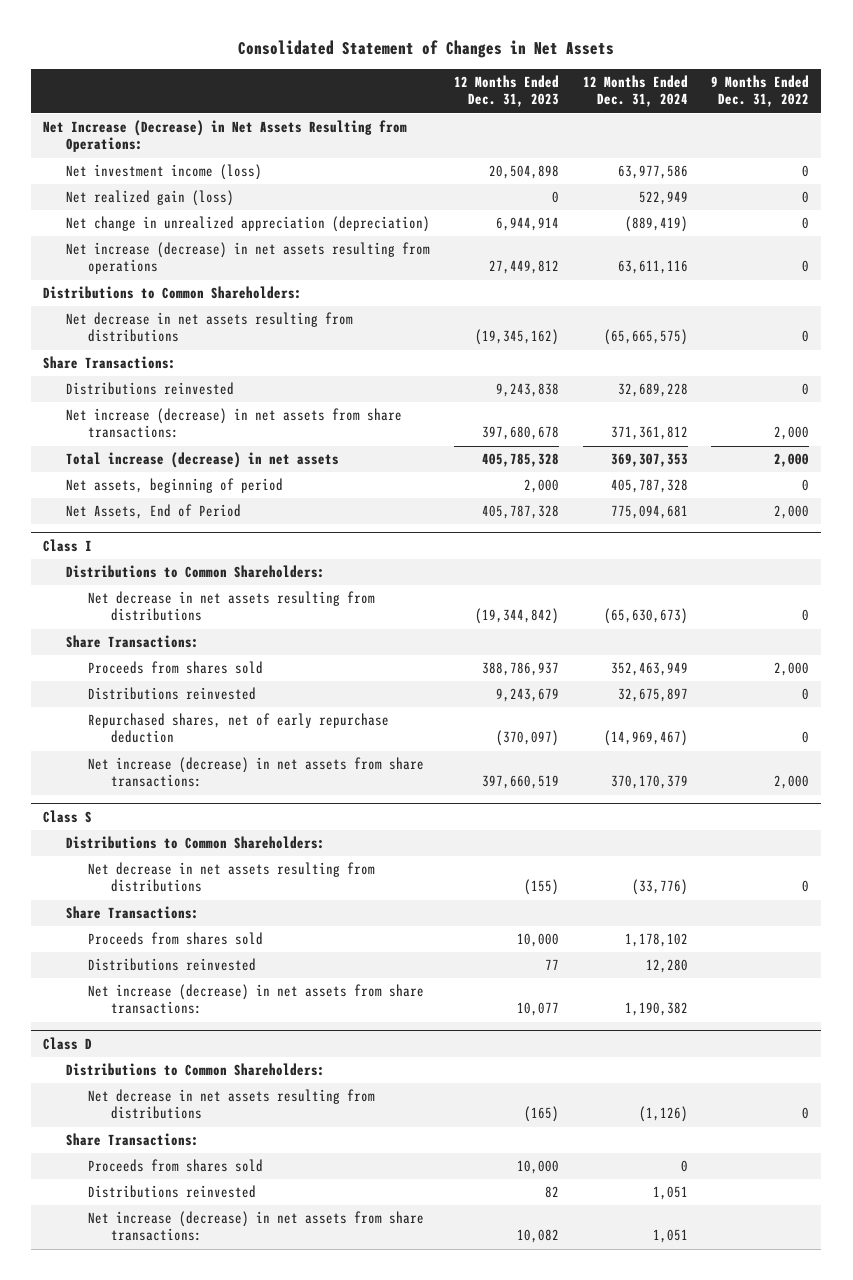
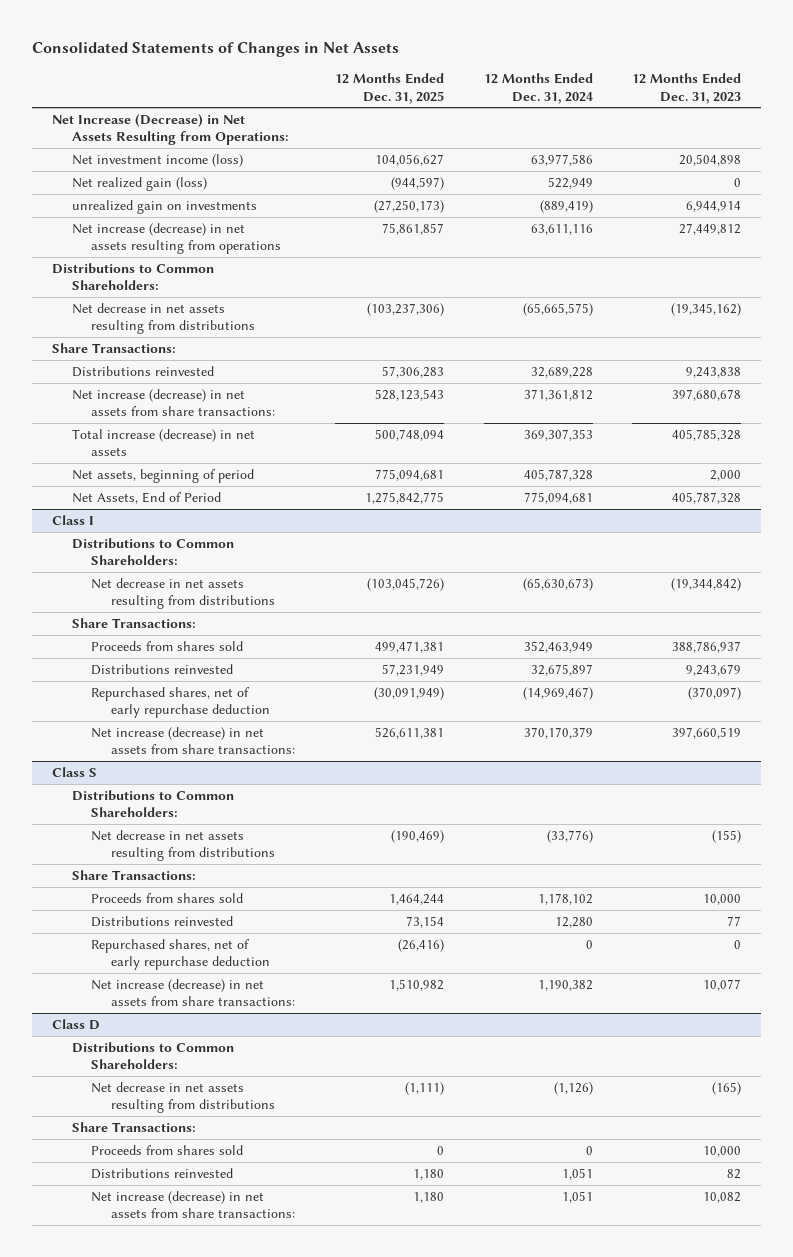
- Consolidated Statement of Changes in Net Assets
+ Consolidated Statements of Changes in Net Assets
- | 12 Months Ended Dec. 31, 2023 | 12 Months Ended Dec. 31, 2024 | 9 Months Ended Dec. 31, 2022
+ | 12 Months Ended Dec. 31, 2025 | 12 Months Ended Dec. 31, 2024 | 12 Months Ended Dec. 31, 2023
- Net change in unrealized appreciation (depreciation) | 6,944,914 | (889,419) | 0
+ unrealized gain on investments | (27,250,173) | (889,419) | 6,944,914
@ Class S
+ Repurchased shares, net of early repurchase deduction | (26,416) | 0 | 0

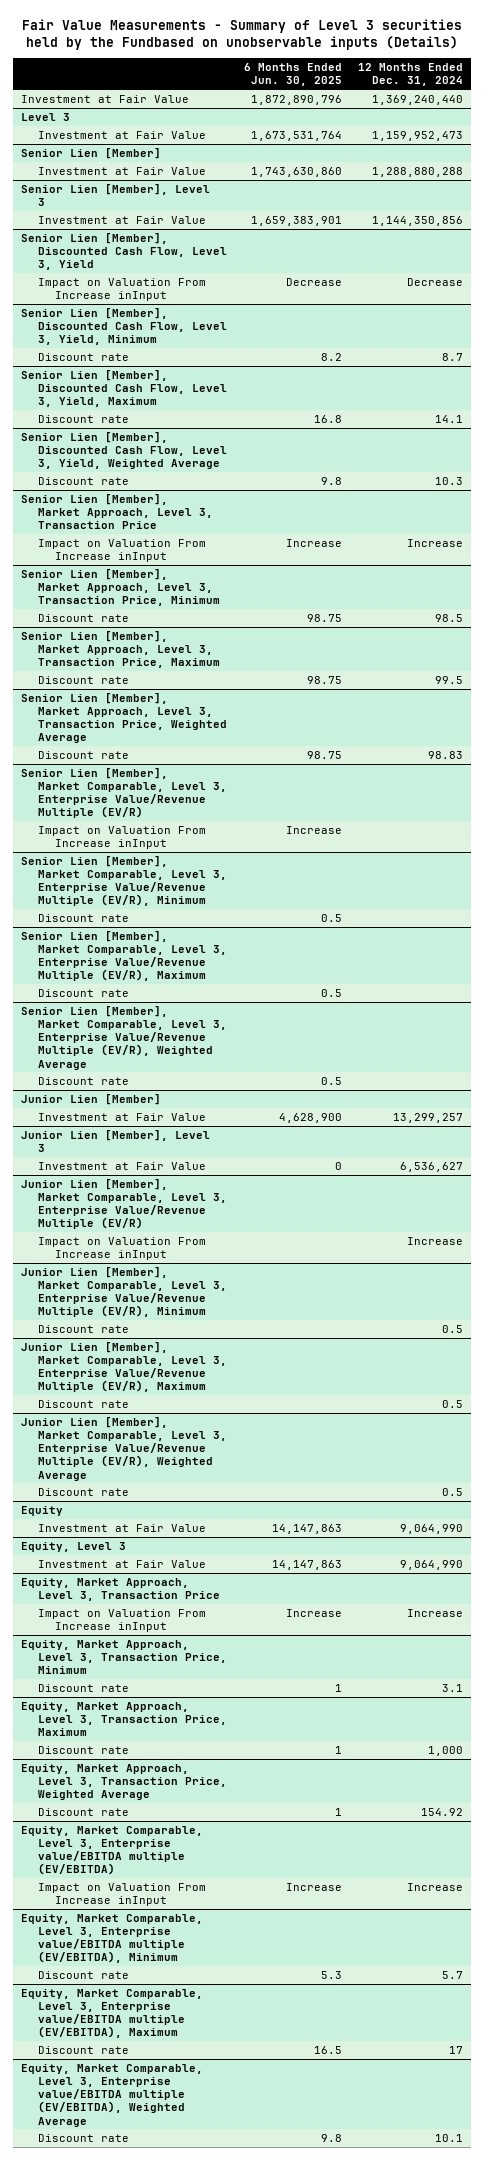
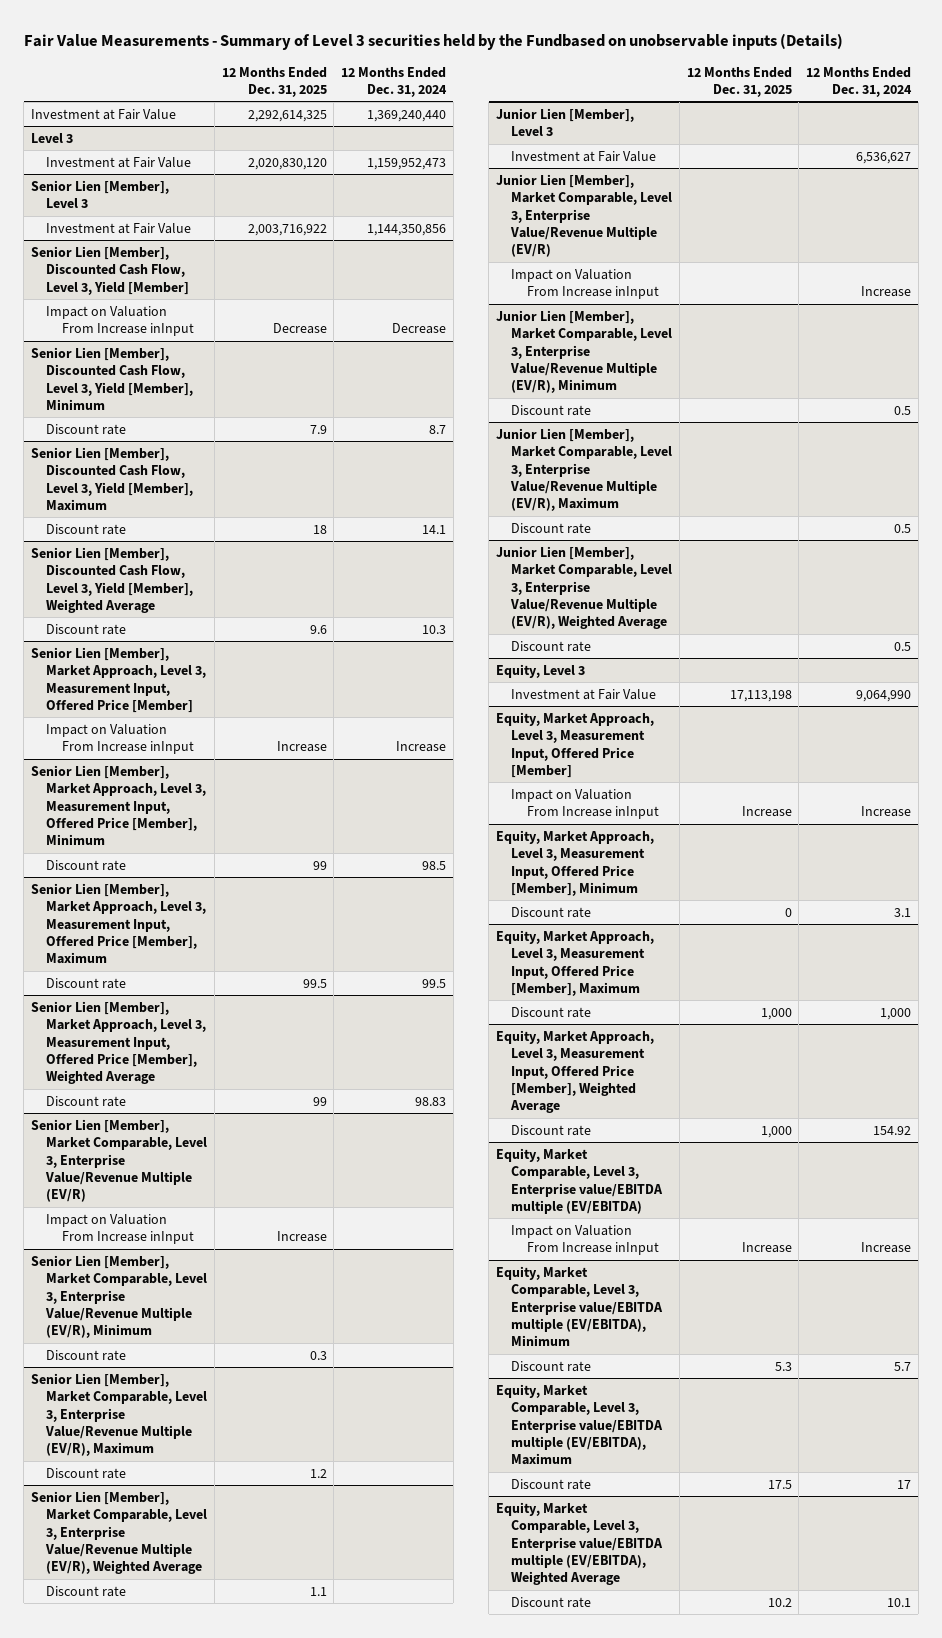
- | 6 Months Ended Jun. 30, 2025 | 12 Months Ended Dec. 31, 2024
+ | 12 Months Ended Dec. 31, 2025 | 12 Months Ended Dec. 31, 2024
- Senior Lien [Member]
- Investment at Fair Value | 1,743,630,860 | 1,288,880,288
- Senior Lien [Member], Discounted Cash Flow, Level 3, Yield
+ Senior Lien [Member], Discounted Cash Flow, Level 3, Yield [Member]
- Senior Lien [Member], Discounted Cash Flow, Level 3, Yield, Minimum
+ Senior Lien [Member], Discounted Cash Flow, Level 3, Yield [Member], Minimum
- Senior Lien [Member], Discounted Cash Flow, Level 3, Yield, Maximum
+ Senior Lien [Member], Discounted Cash Flow, Level 3, Yield [Member], Maximum
- Senior Lien [Member], Discounted Cash Flow, Level 3, Yield, Weighted Average
+ Senior Lien [Member], Discounted Cash Flow, Level 3, Yield [Member], Weighted Average
- Senior Lien [Member], Market Approach, Level 3, Transaction Price
+ Senior Lien [Member], Market Approach, Level 3, Measurement Input, Offered Price [Member]
- Senior Lien [Member], Market Approach, Level 3, Transaction Price, Minimum
+ Senior Lien [Member], Market Approach, Level 3, Measurement Input, Offered Price [Member], Minimum
- Senior Lien [Member], Market Approach, Level 3, Transaction Price, Maximum
+ Senior Lien [Member], Market Approach, Level 3, Measurement Input, Offered Price [Member], Maximum
- Senior Lien [Member], Market Approach, Level 3, Transaction Price, Weighted Average
+ Senior Lien [Member], Market Approach, Level 3, Measurement Input, Offered Price [Member], Weighted Average
- Junior Lien [Member]
- Investment at Fair Value | 4,628,900 | 13,299,257
- Equity
- Investment at Fair Value | 14,147,863 | 9,064,990
- Equity, Market Approach, Level 3, Transaction Price
+ Equity, Market Approach, Level 3, Measurement Input, Offered Price [Member]
- Equity, Market Approach, Level 3, Transaction Price, Minimum
+ Equity, Market Approach, Level 3, Measurement Input, Offered Price [Member], Minimum
- Equity, Market Approach, Level 3, Transaction Price, Maximum
+ Equity, Market Approach, Level 3, Measurement Input, Offered Price [Member], Maximum
- Equity, Market Approach, Level 3, Transaction Price, Weighted Average
+ Equity, Market Approach, Level 3, Measurement Input, Offered Price [Member], Weighted Average

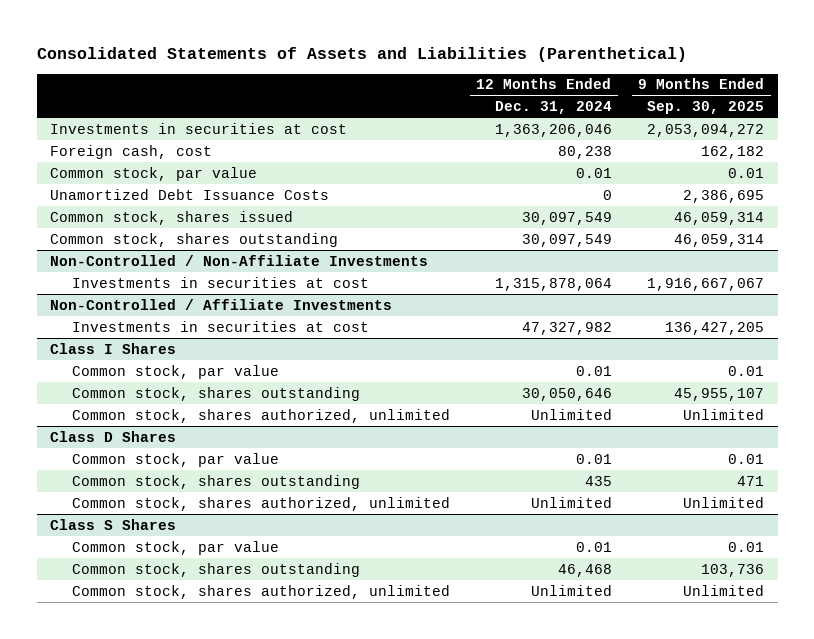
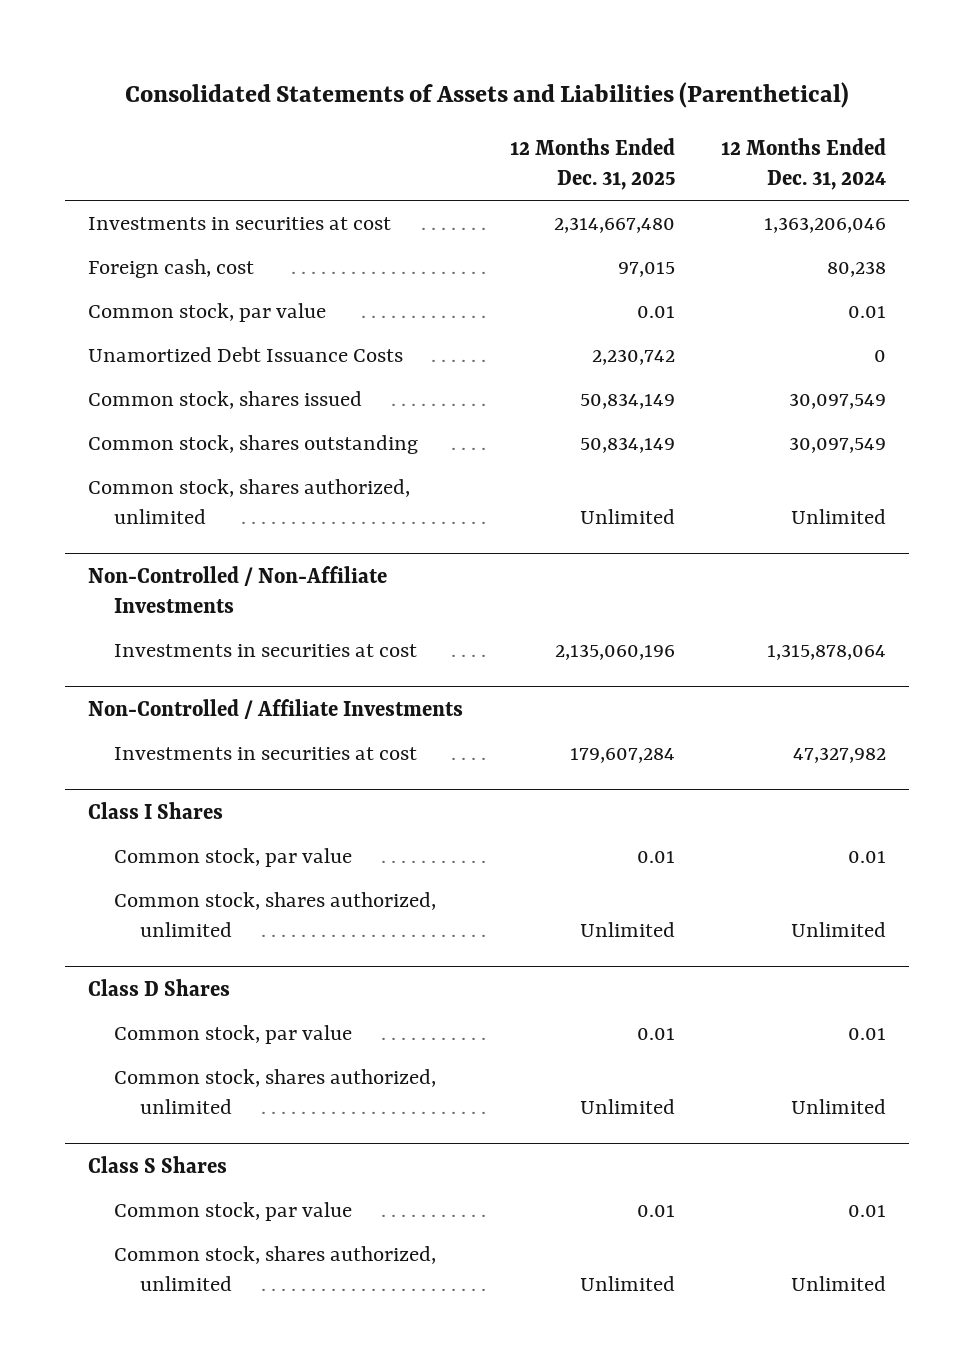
- | 12 Months Ended Dec. 31, 2024 | 9 Months Ended Sep. 30, 2025
+ | 12 Months Ended Dec. 31, 2025 | 12 Months Ended Dec. 31, 2024
+ Common stock, shares authorized, unlimited | Unlimited | Unlimited
@ Class I Shares
- Common stock, shares outstanding | 30,050,646 | 45,955,107
@ Class D Shares
- Common stock, shares outstanding | 435 | 471
@ Class S Shares
- Common stock, shares outstanding | 46,468 | 103,736

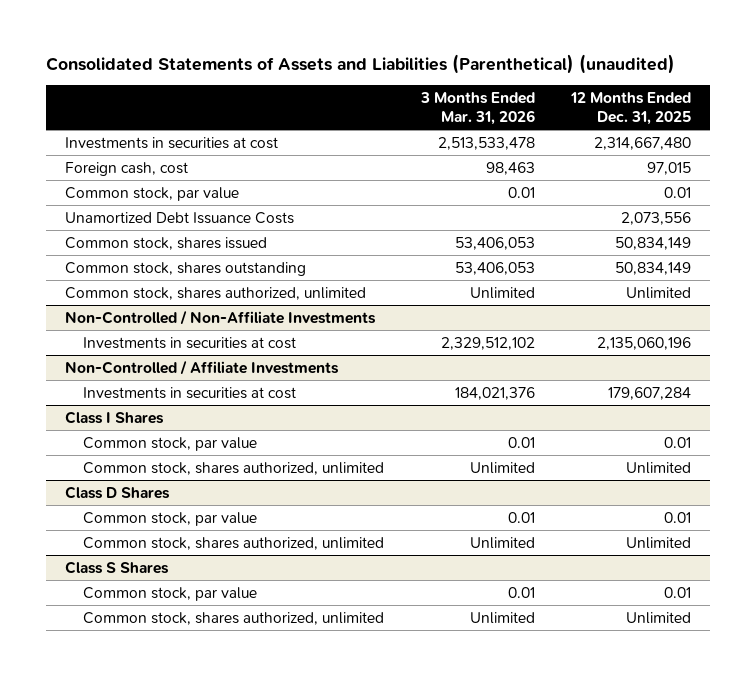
- Consolidated Statements of Assets and Liabilities (Parenthetical)
+ Consolidated Statements of Assets and Liabilities (Parenthetical) (unaudited)
- | 12 Months Ended Dec. 31, 2025 | 12 Months Ended Dec. 31, 2024
+ | 3 Months Ended Mar. 31, 2026 | 12 Months Ended Dec. 31, 2025
- Unamortized Debt Issuance Costs | 2,230,742 | 0
+ Unamortized Debt Issuance Costs | | 2,073,556

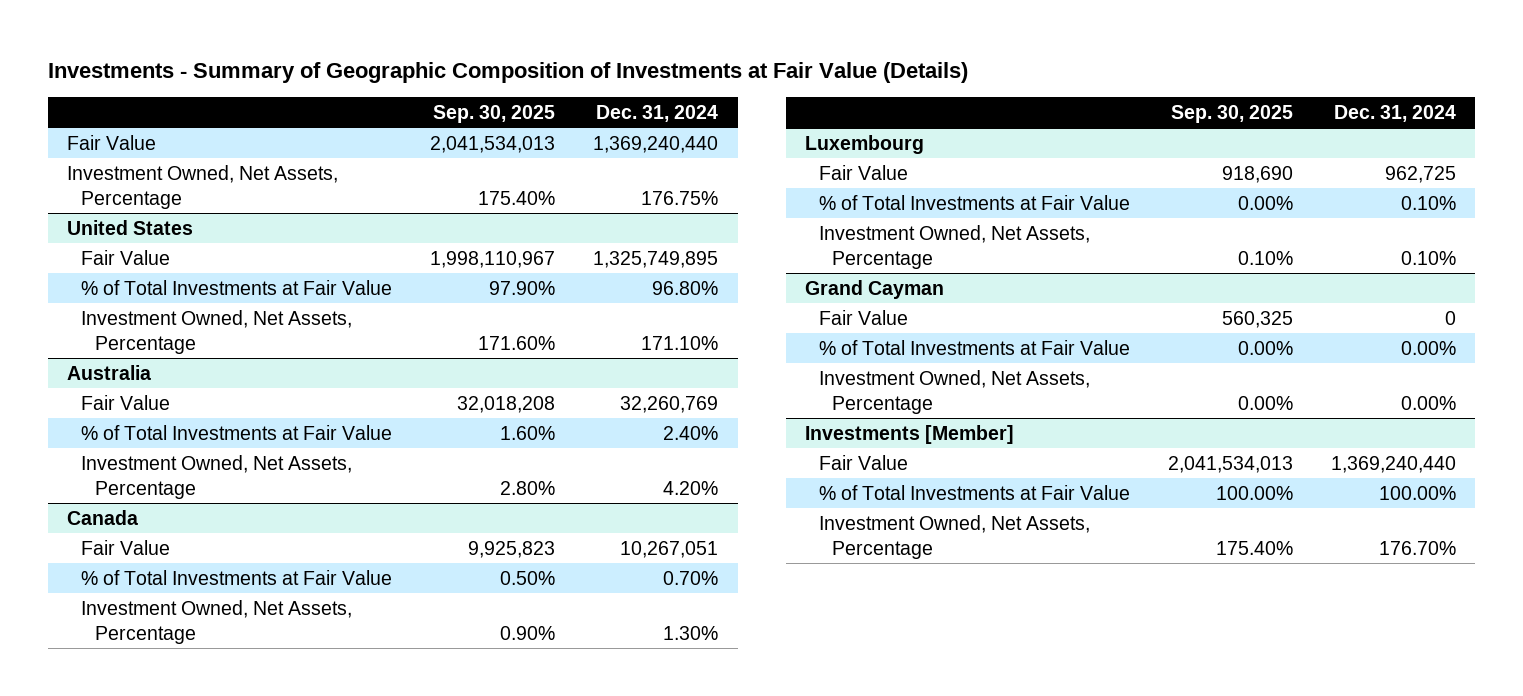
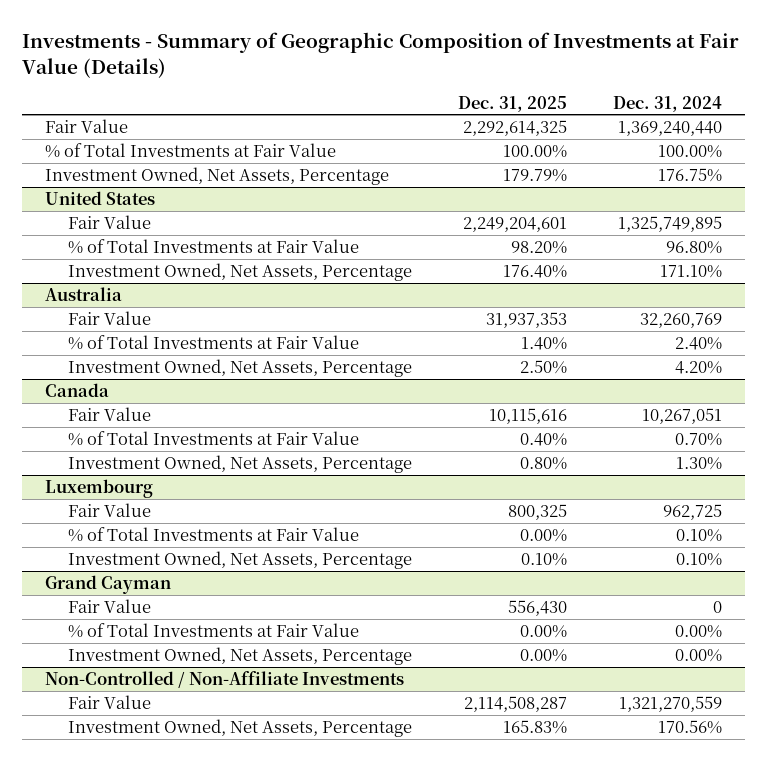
- | Sep. 30, 2025 | Dec. 31, 2024
+ | Dec. 31, 2025 | Dec. 31, 2024
+ % of Total Investments at Fair Value | 100.00% | 100.00%
- Investments [Member]
- Fair Value | 2,041,534,013 | 1,369,240,440
- % of Total Investments at Fair Value | 100.00% | 100.00%
- Investment Owned, Net Assets, Percentage | 175.40% | 176.70%
+ Non-Controlled / Non-Affiliate Investments
+ Fair Value | 2,114,508,287 | 1,321,270,559
+ Investment Owned, Net Assets, Percentage | 165.83% | 170.56%

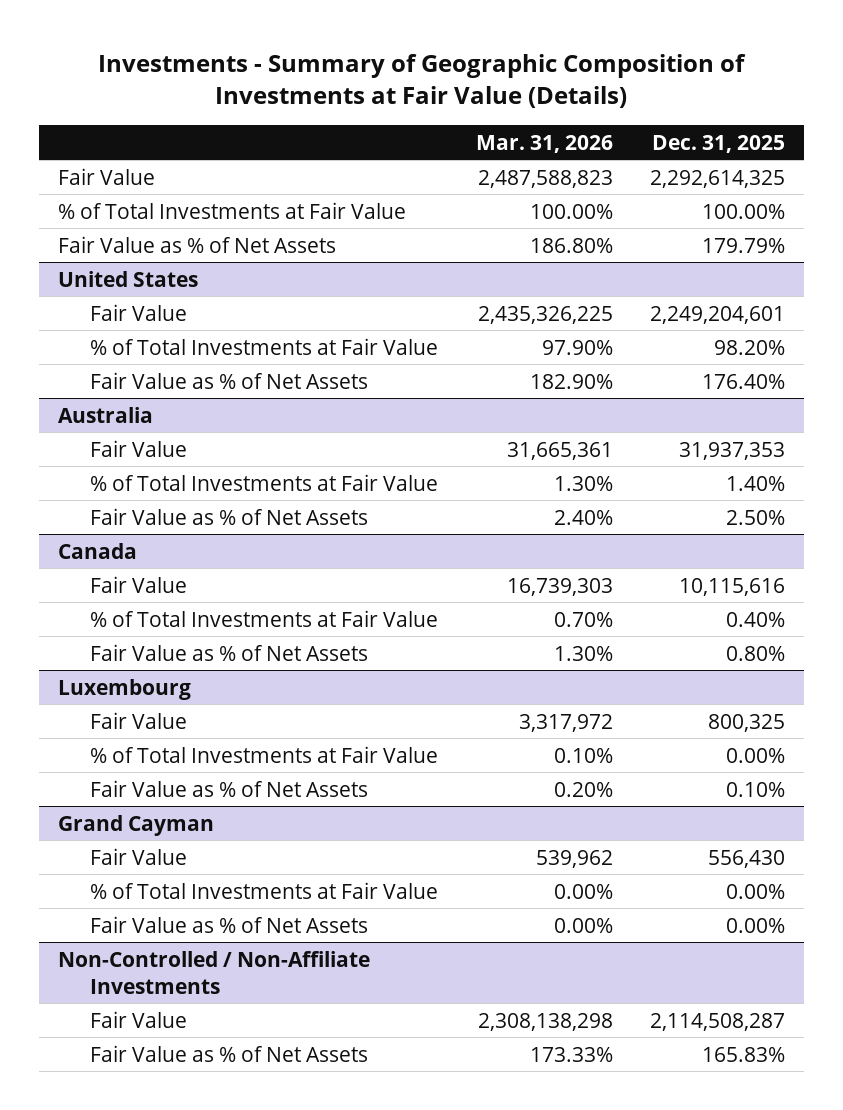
- | Dec. 31, 2025 | Dec. 31, 2024
+ | Mar. 31, 2026 | Dec. 31, 2025
- Investment Owned, Net Assets, Percentage | 179.79% | 176.75%
+ Fair Value as % of Net Assets | 186.80% | 179.79%
@ United States
- Investment Owned, Net Assets, Percentage | 176.40% | 171.10%
+ Fair Value as % of Net Assets | 182.90% | 176.40%
@ Australia
- Investment Owned, Net Assets, Percentage | 2.50% | 4.20%
+ Fair Value as % of Net Assets | 2.40% | 2.50%
@ Canada
- Investment Owned, Net Assets, Percentage | 0.80% | 1.30%
+ Fair Value as % of Net Assets | 1.30% | 0.80%
@ Luxembourg
- Investment Owned, Net Assets, Percentage | 0.10% | 0.10%
+ Fair Value as % of Net Assets | 0.20% | 0.10%
@ Grand Cayman
- Investment Owned, Net Assets, Percentage | 0.00% | 0.00%
+ Fair Value as % of Net Assets | 0.00% | 0.00%
@ Non-Controlled / Non-Affiliate Investments
- Investment Owned, Net Assets, Percentage | 165.83% | 170.56%
+ Fair Value as % of Net Assets | 173.33% | 165.83%

